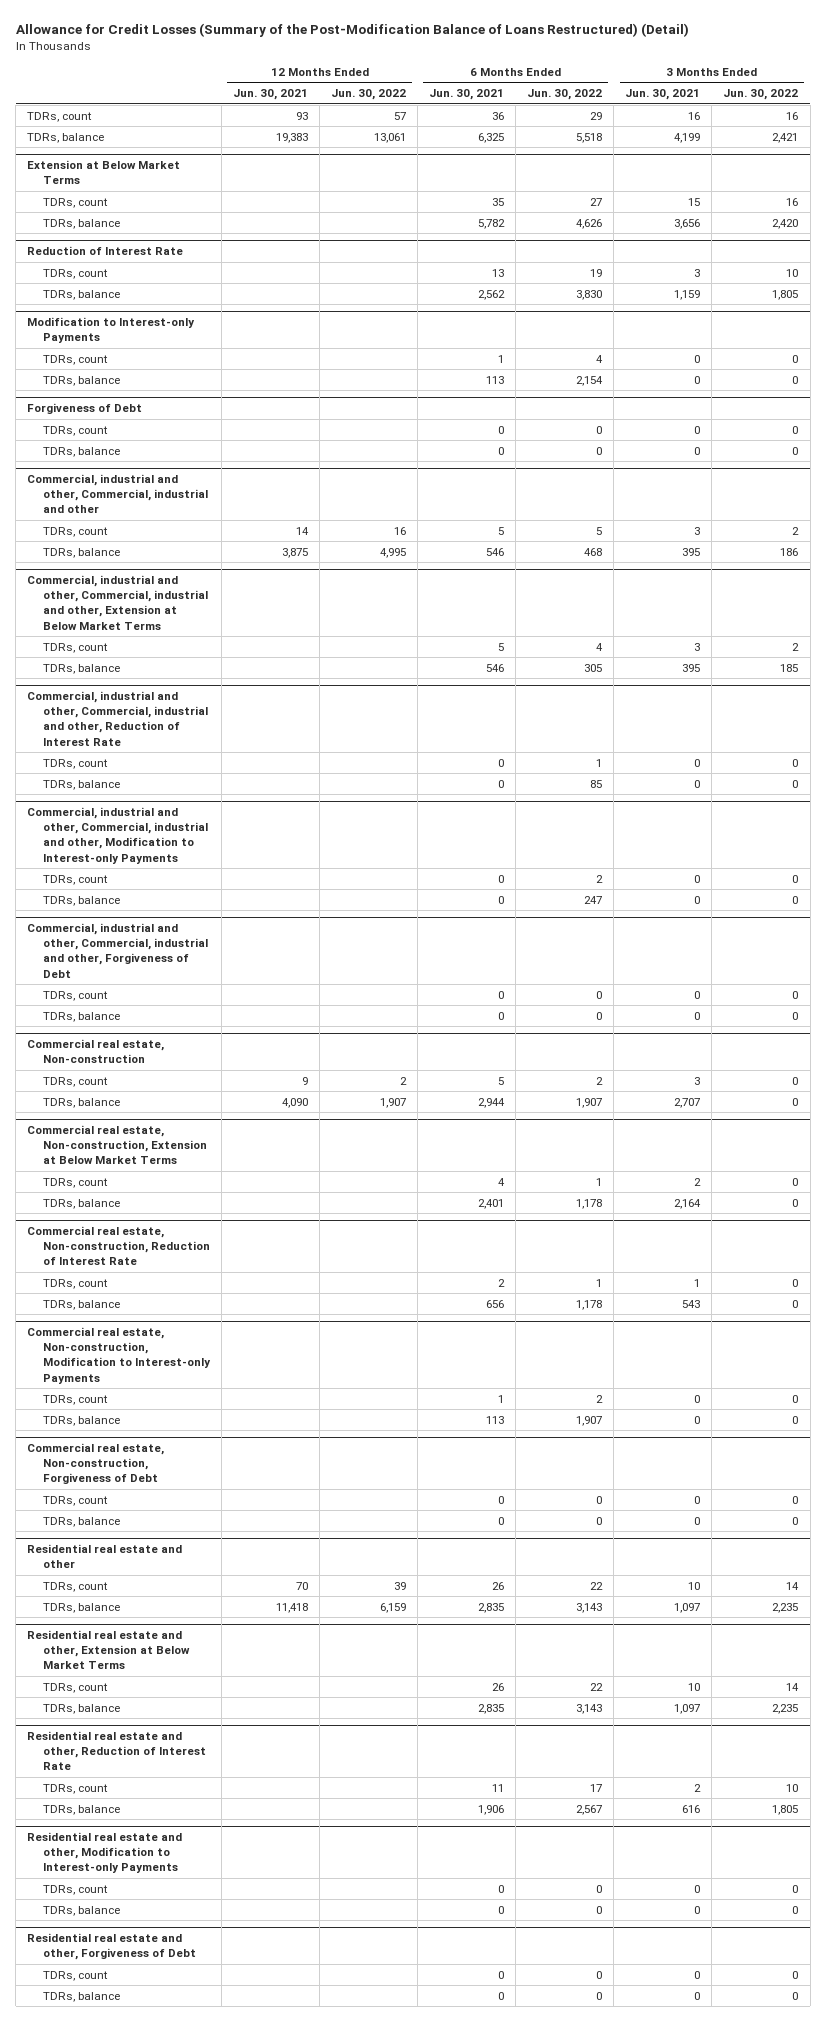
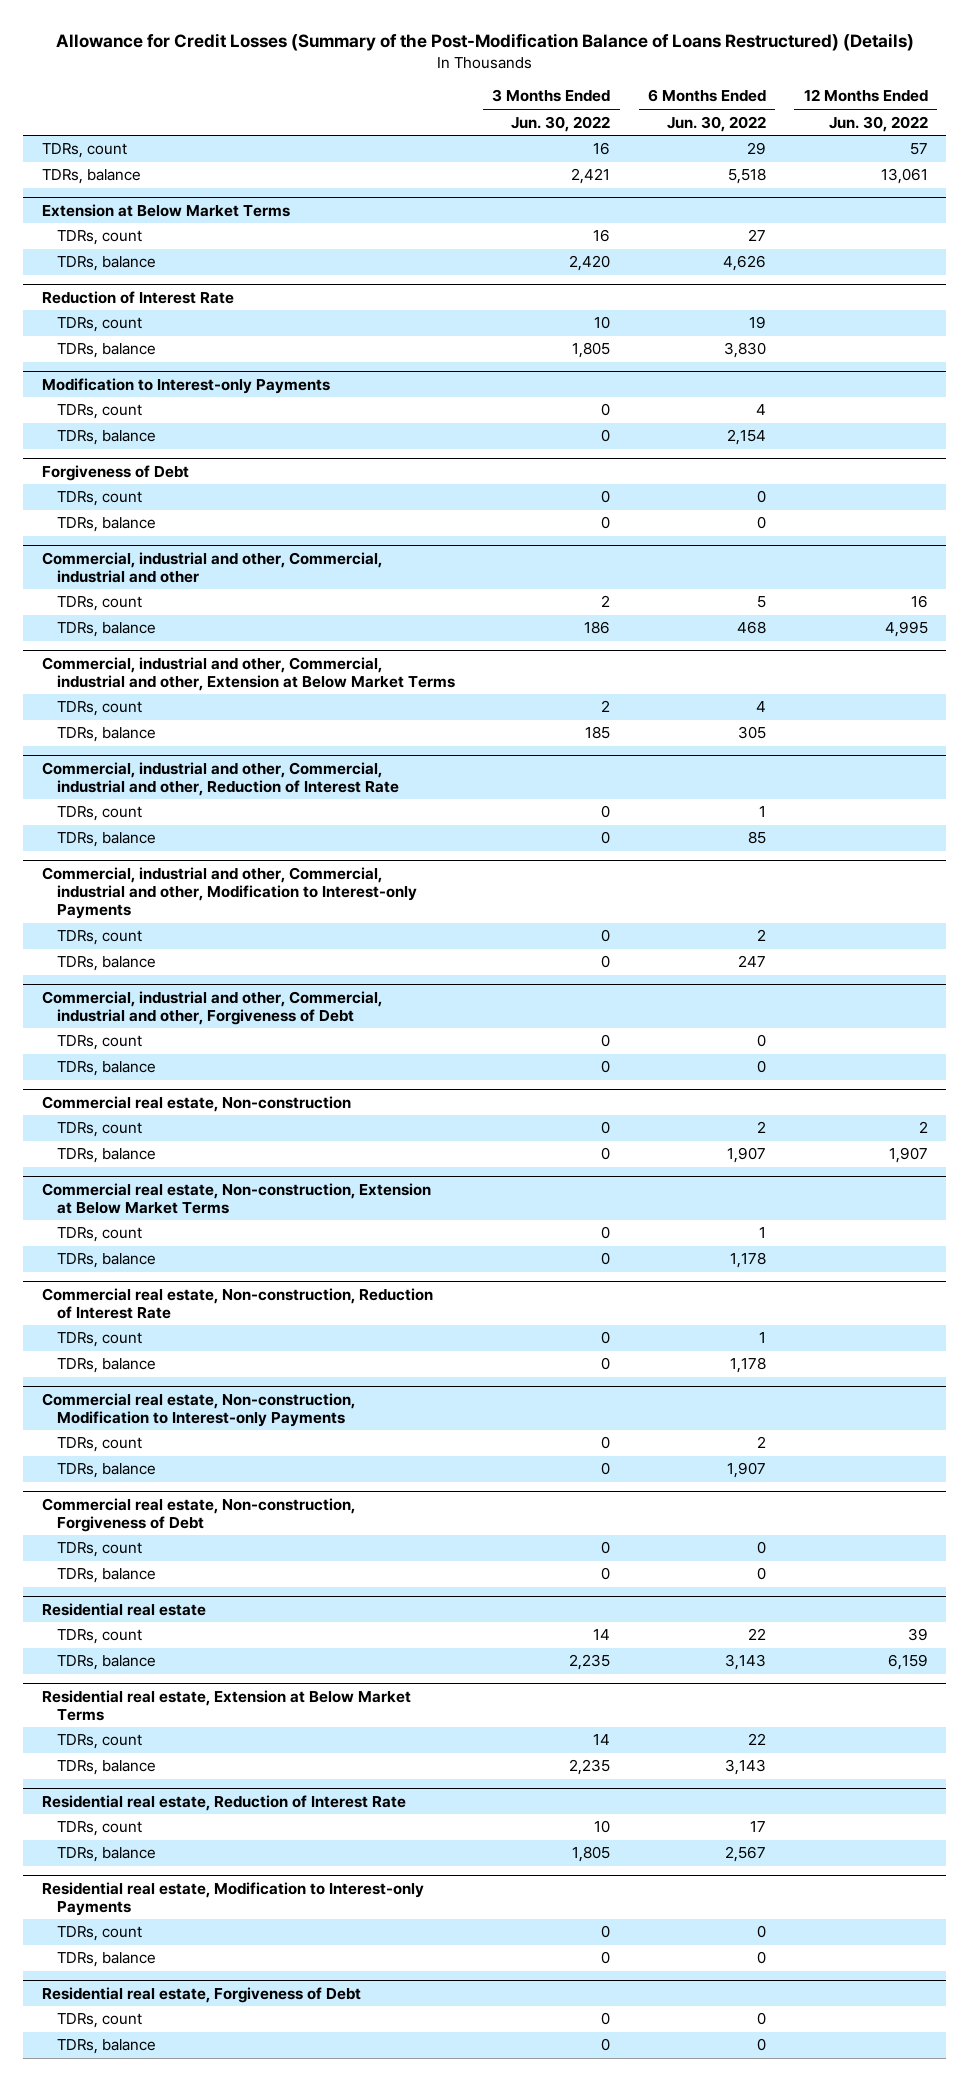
- Allowance for Credit Losses (Summary of the Post-Modification Balance of Loans Restructured) (Detail)
+ Allowance for Credit Losses (Summary of the Post-Modification Balance of Loans Restructured) (Details)
- | 12 Months Ended Jun. 30, 2021 | 12 Months Ended Jun. 30, 2022 | 6 Months Ended Jun. 30, 2021 | 6 Months Ended Jun. 30, 2022 | 3 Months Ended Jun. 30, 2021 | 3 Months Ended Jun. 30, 2022
+ | 3 Months Ended Jun. 30, 2022 | 6 Months Ended Jun. 30, 2022 | 12 Months Ended Jun. 30, 2022
- Residential real estate and other
+ Residential real estate
- Residential real estate and other, Extension at Below Market Terms
+ Residential real estate, Extension at Below Market Terms
- Residential real estate and other, Reduction of Interest Rate
+ Residential real estate, Reduction of Interest Rate
- Residential real estate and other, Modification to Interest-only Payments
+ Residential real estate, Modification to Interest-only Payments
- Residential real estate and other, Forgiveness of Debt
+ Residential real estate, Forgiveness of Debt

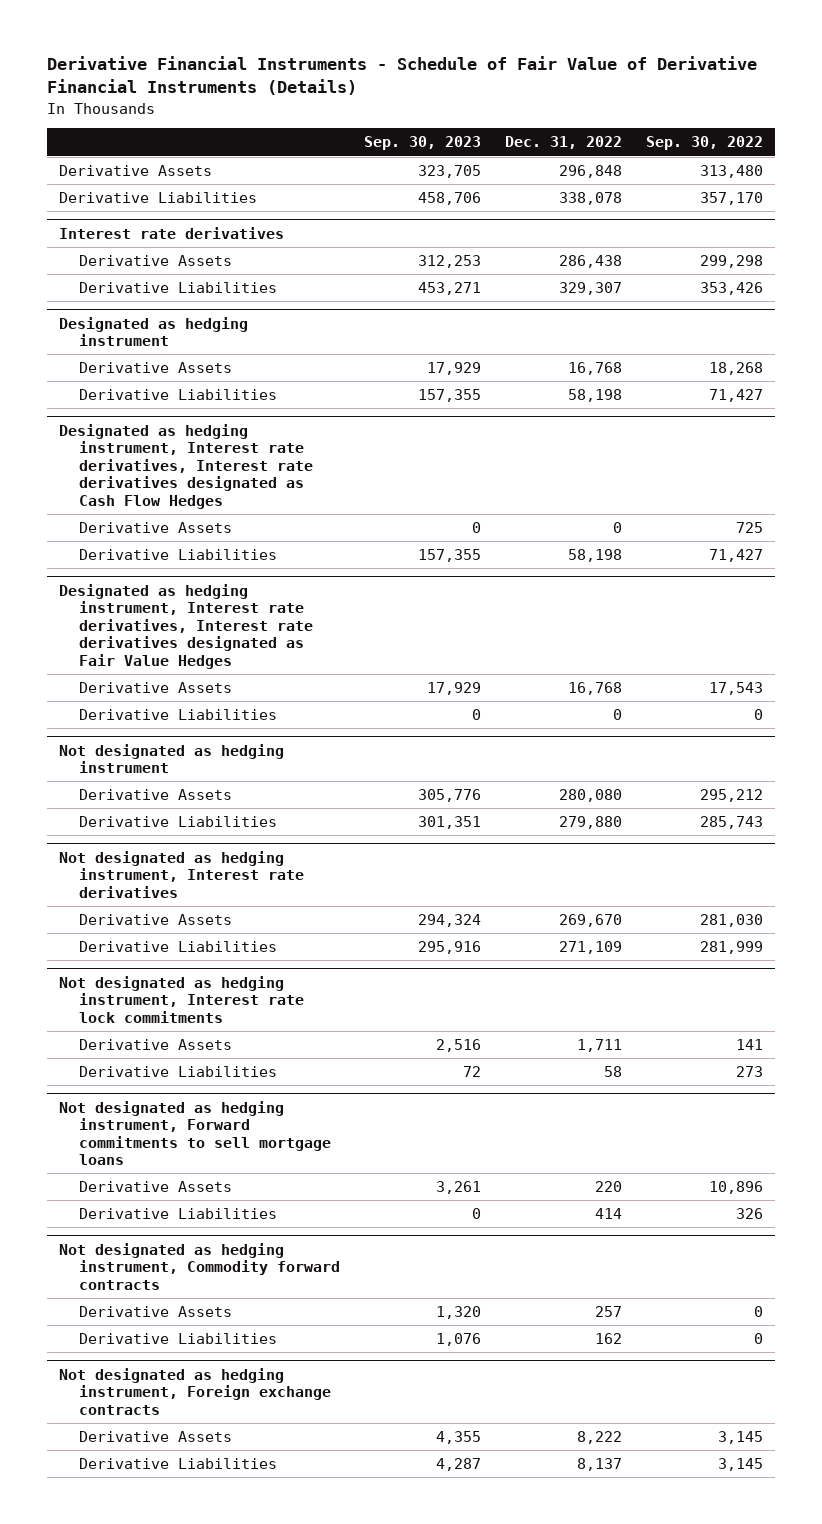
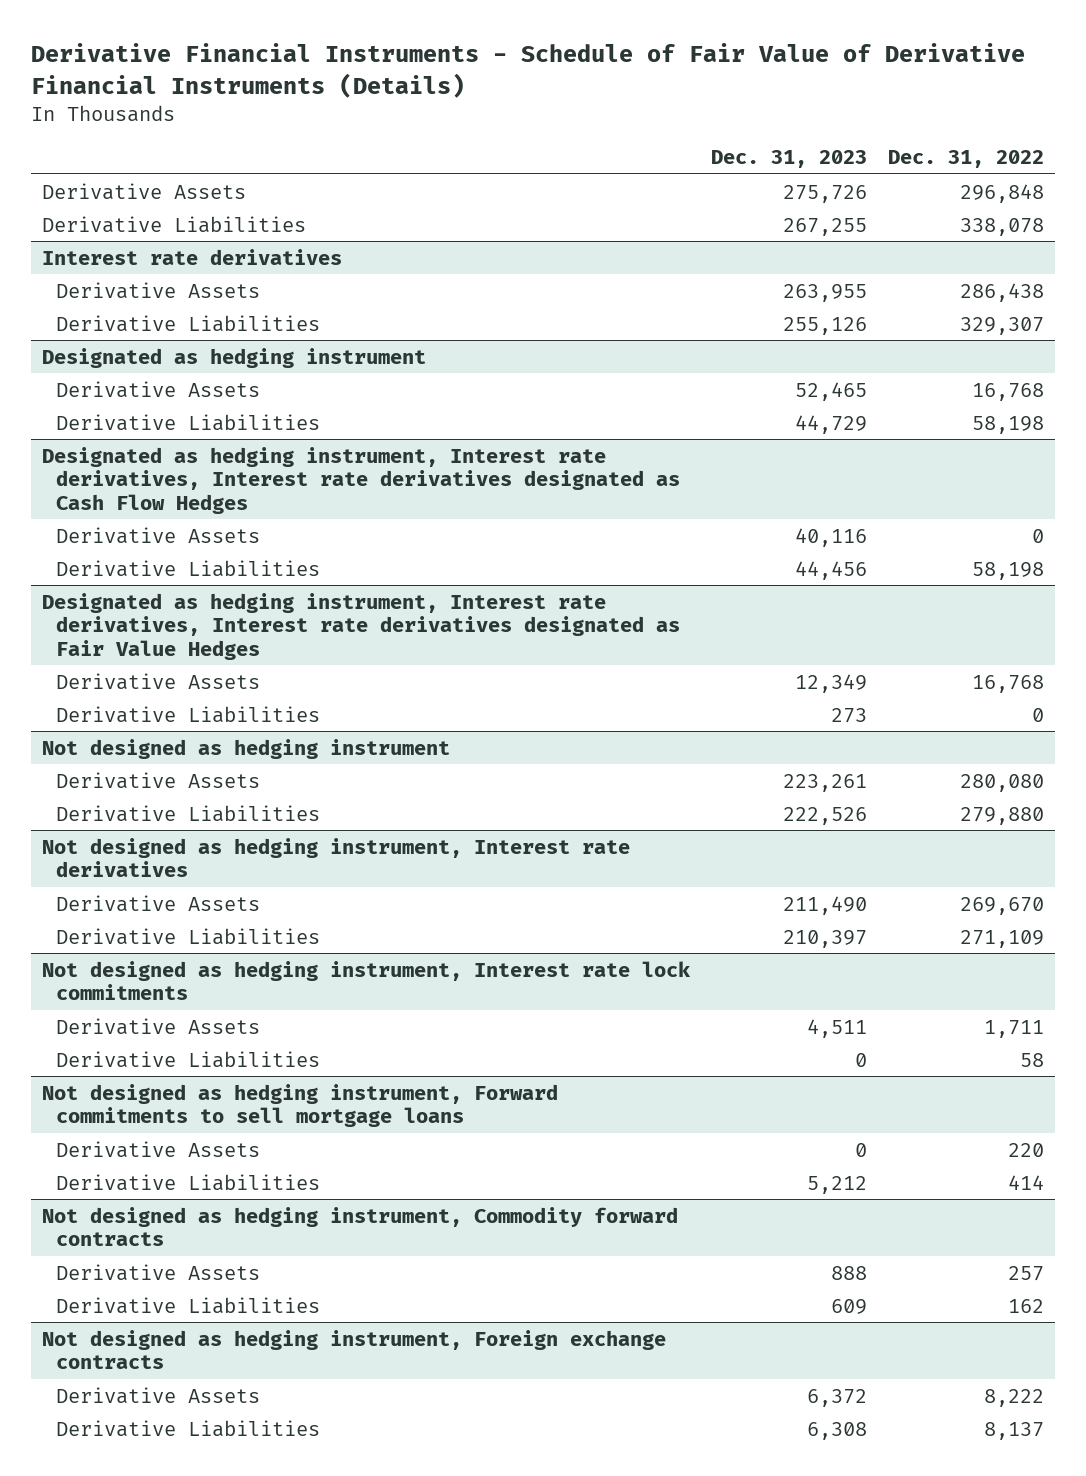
- | Sep. 30, 2023 | Dec. 31, 2022 | Sep. 30, 2022
+ | Dec. 31, 2023 | Dec. 31, 2022
- Not designated as hedging instrument
+ Not designed as hedging instrument
- Not designated as hedging instrument, Interest rate derivatives
+ Not designed as hedging instrument, Interest rate derivatives
- Not designated as hedging instrument, Interest rate lock commitments
+ Not designed as hedging instrument, Interest rate lock commitments
- Not designated as hedging instrument, Forward commitments to sell mortgage loans
+ Not designed as hedging instrument, Forward commitments to sell mortgage loans
- Not designated as hedging instrument, Commodity forward contracts
+ Not designed as hedging instrument, Commodity forward contracts
- Not designated as hedging instrument, Foreign exchange contracts
+ Not designed as hedging instrument, Foreign exchange contracts

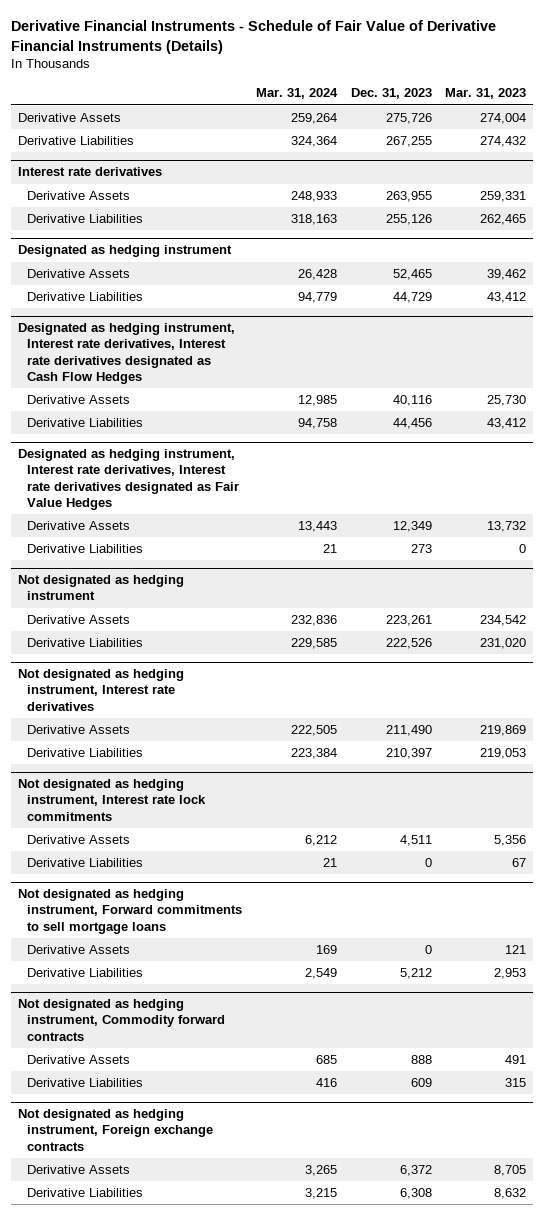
- | Dec. 31, 2023 | Dec. 31, 2022
+ | Mar. 31, 2024 | Dec. 31, 2023 | Mar. 31, 2023
- Not designed as hedging instrument
+ Not designated as hedging instrument
- Not designed as hedging instrument, Interest rate derivatives
+ Not designated as hedging instrument, Interest rate derivatives
- Not designed as hedging instrument, Interest rate lock commitments
+ Not designated as hedging instrument, Interest rate lock commitments
- Not designed as hedging instrument, Forward commitments to sell mortgage loans
+ Not designated as hedging instrument, Forward commitments to sell mortgage loans
- Not designed as hedging instrument, Commodity forward contracts
+ Not designated as hedging instrument, Commodity forward contracts
- Not designed as hedging instrument, Foreign exchange contracts
+ Not designated as hedging instrument, Foreign exchange contracts

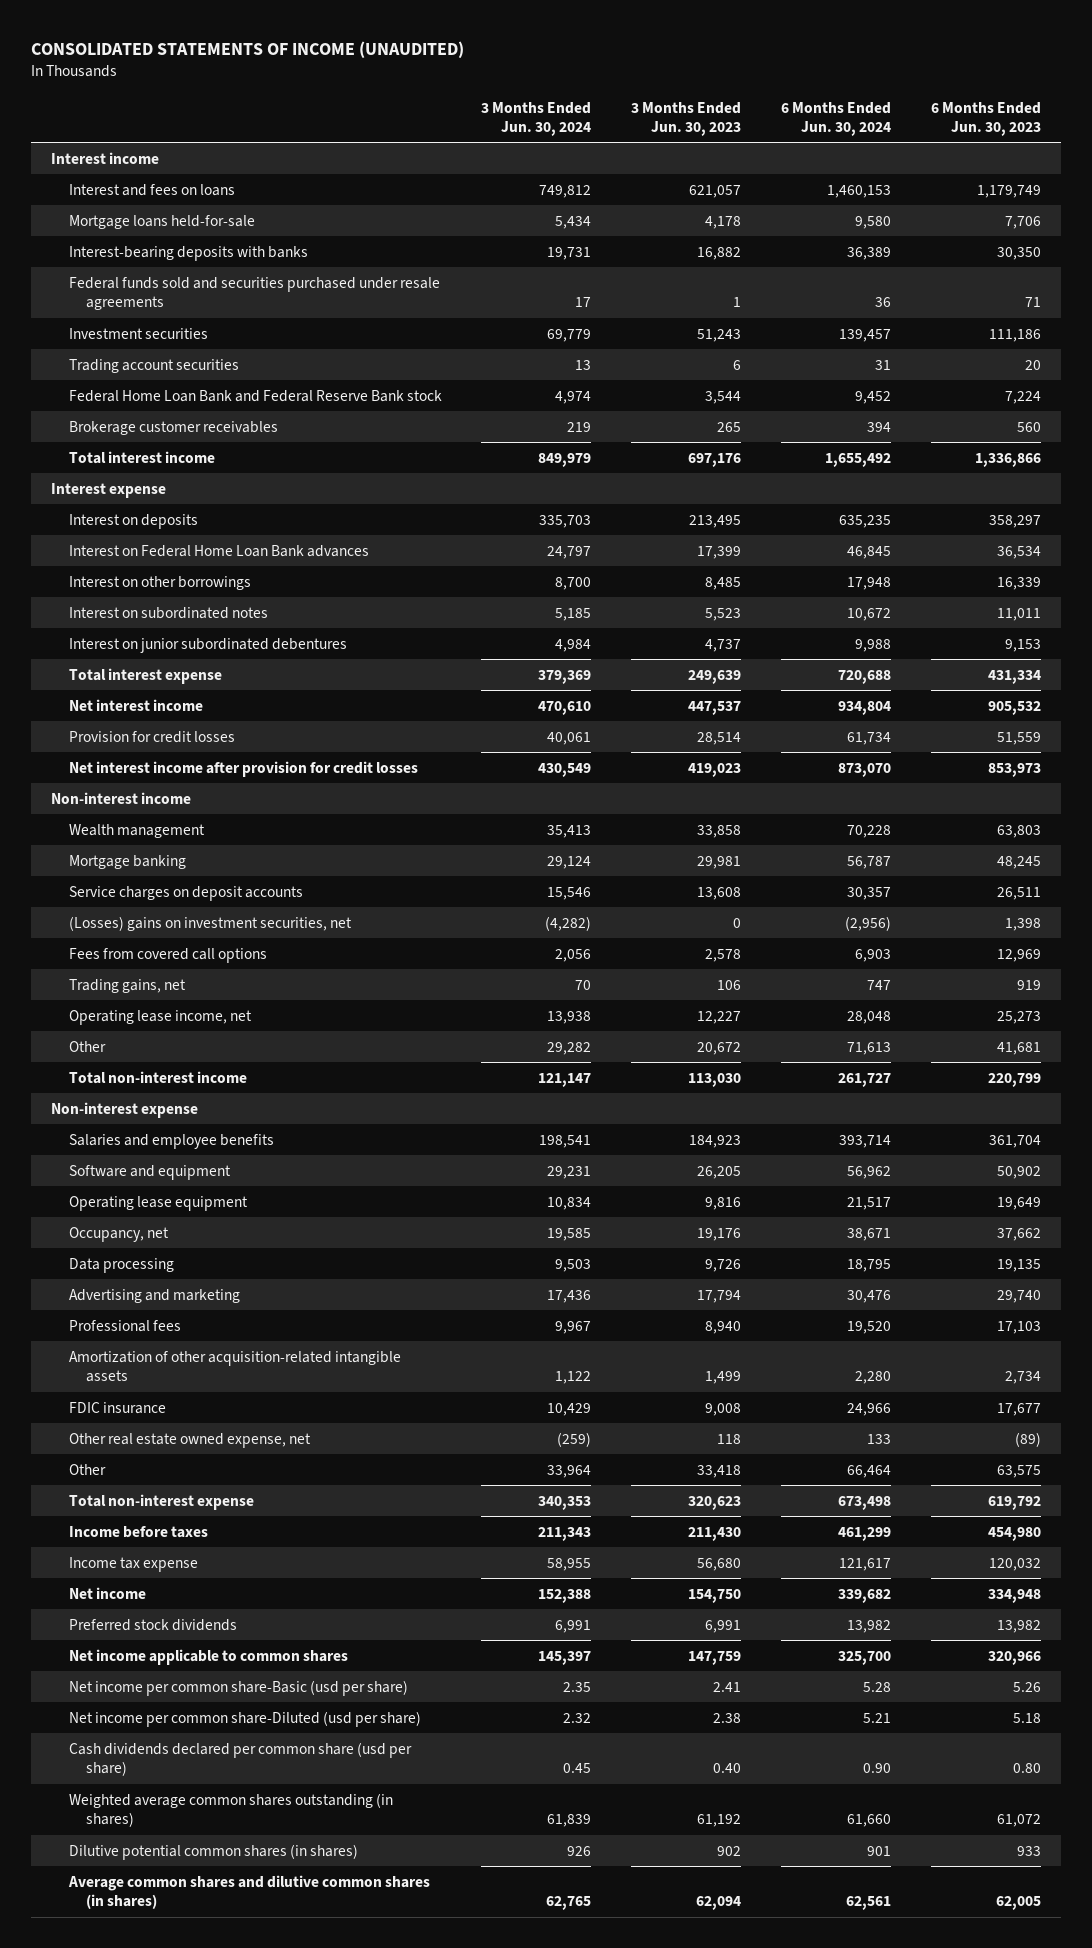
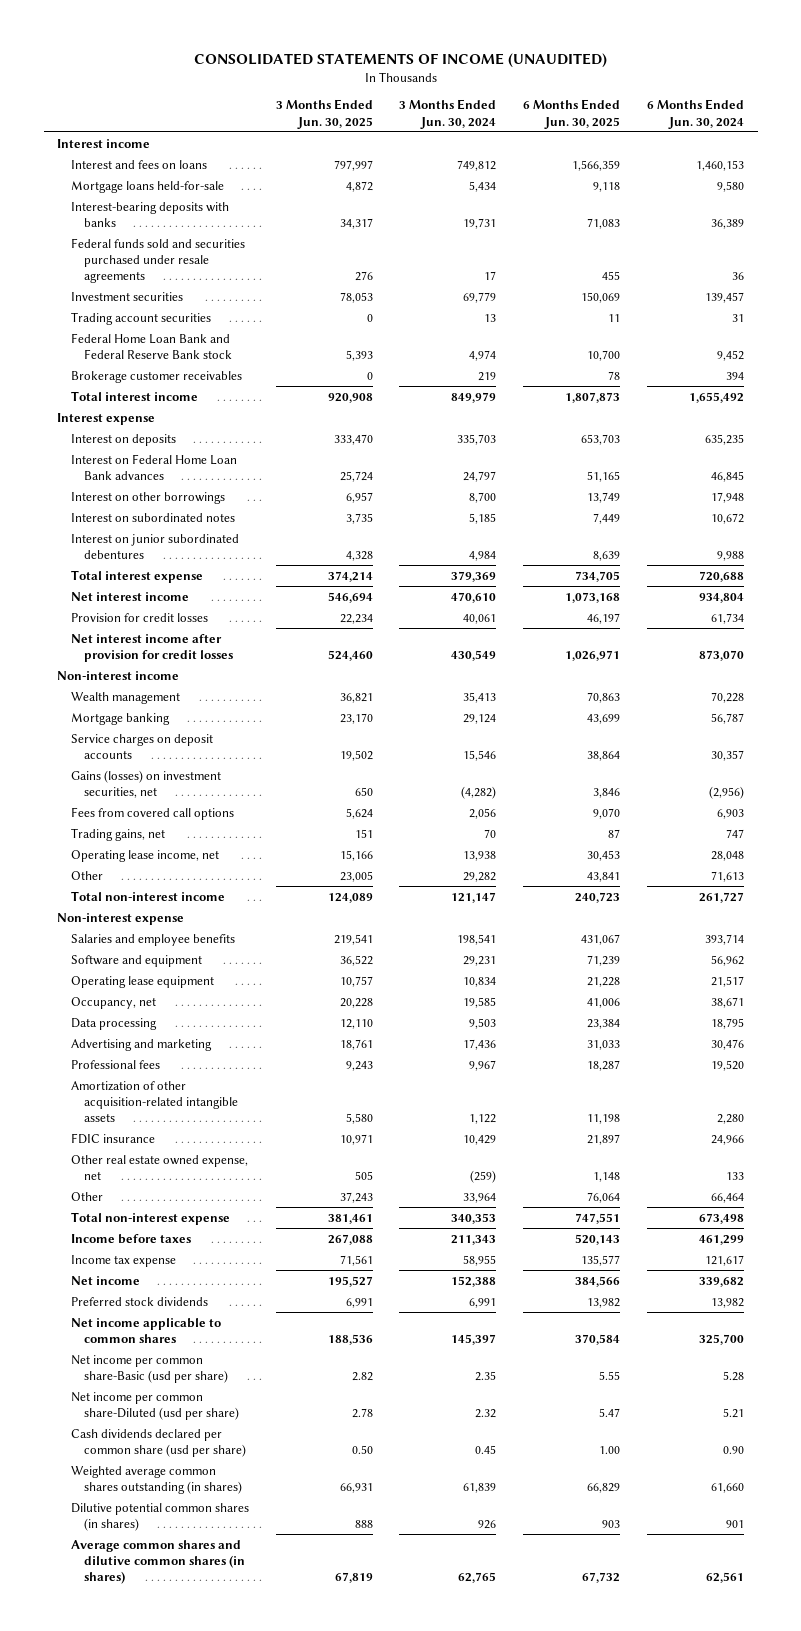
- | 3 Months Ended Jun. 30, 2024 | 3 Months Ended Jun. 30, 2023 | 6 Months Ended Jun. 30, 2024 | 6 Months Ended Jun. 30, 2023
+ | 3 Months Ended Jun. 30, 2025 | 3 Months Ended Jun. 30, 2024 | 6 Months Ended Jun. 30, 2025 | 6 Months Ended Jun. 30, 2024
- (Losses) gains on investment securities, net | (4,282) | 0 | (2,956) | 1,398
+ Gains (losses) on investment securities, net | 650 | (4,282) | 3,846 | (2,956)

